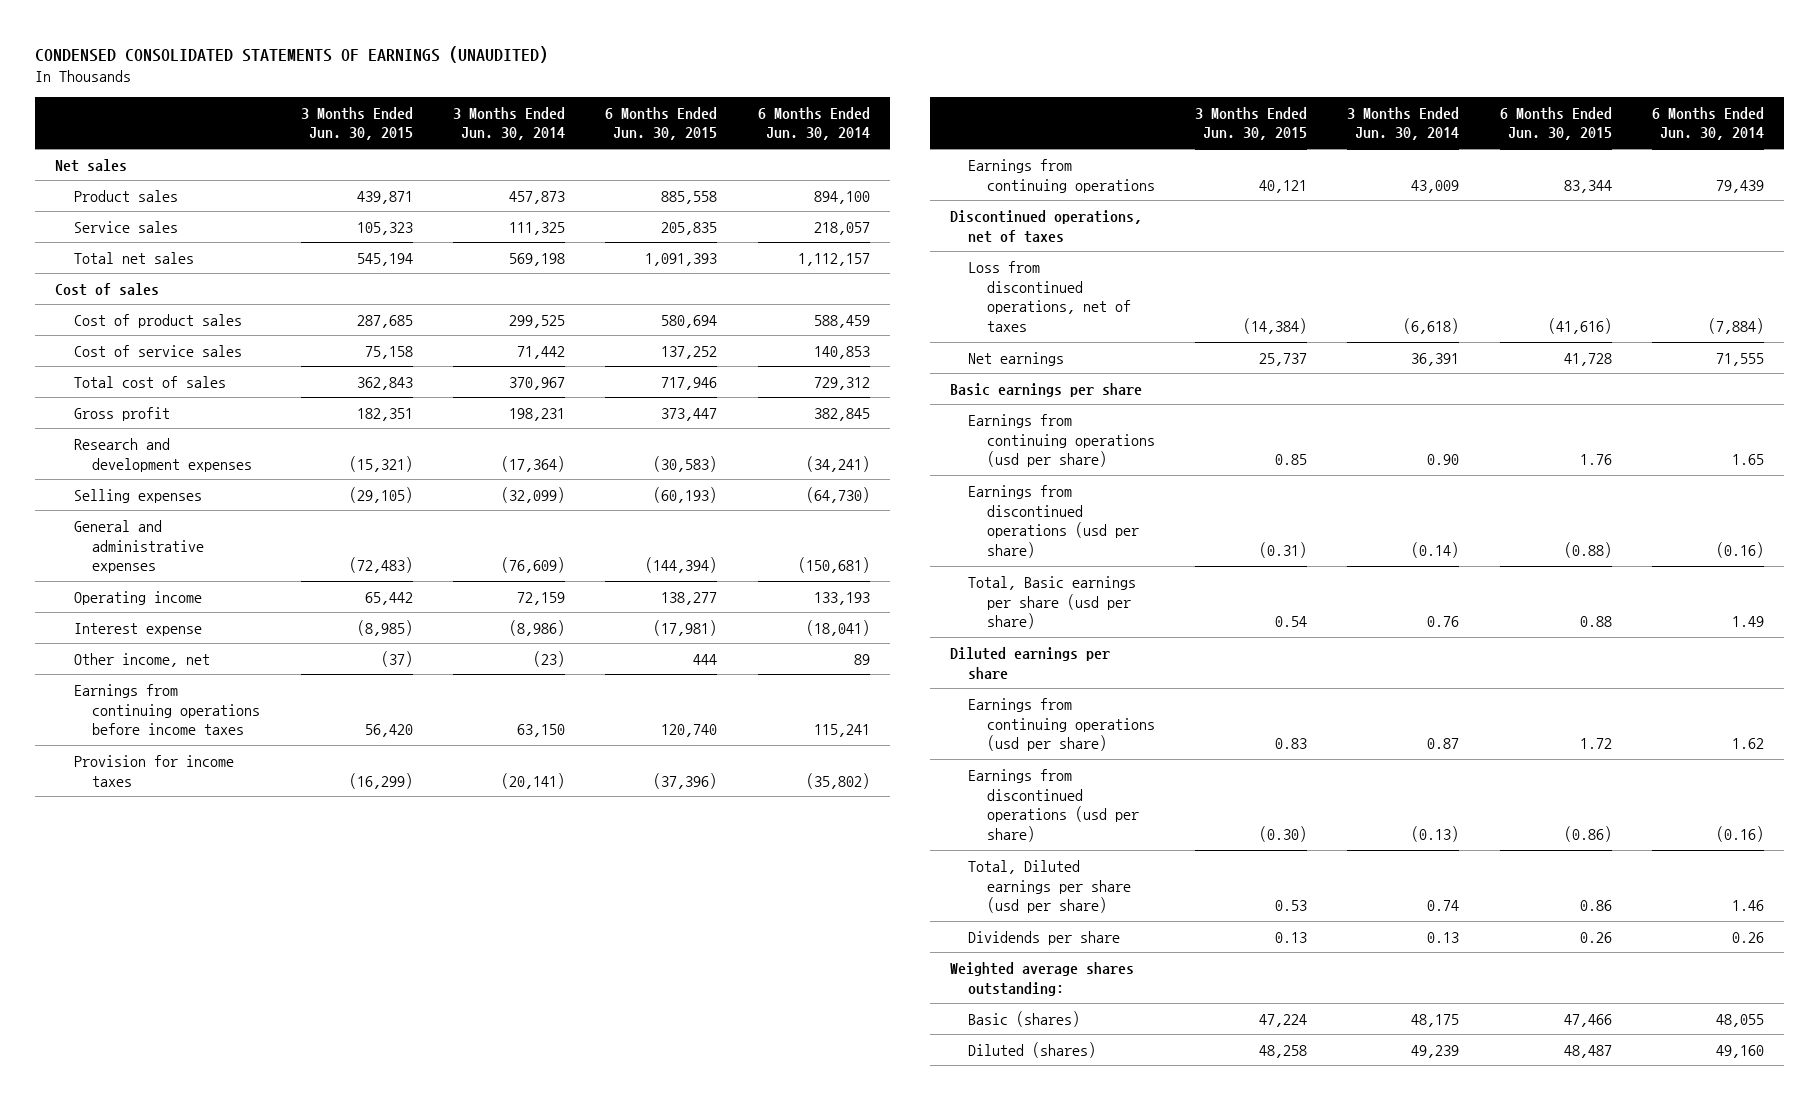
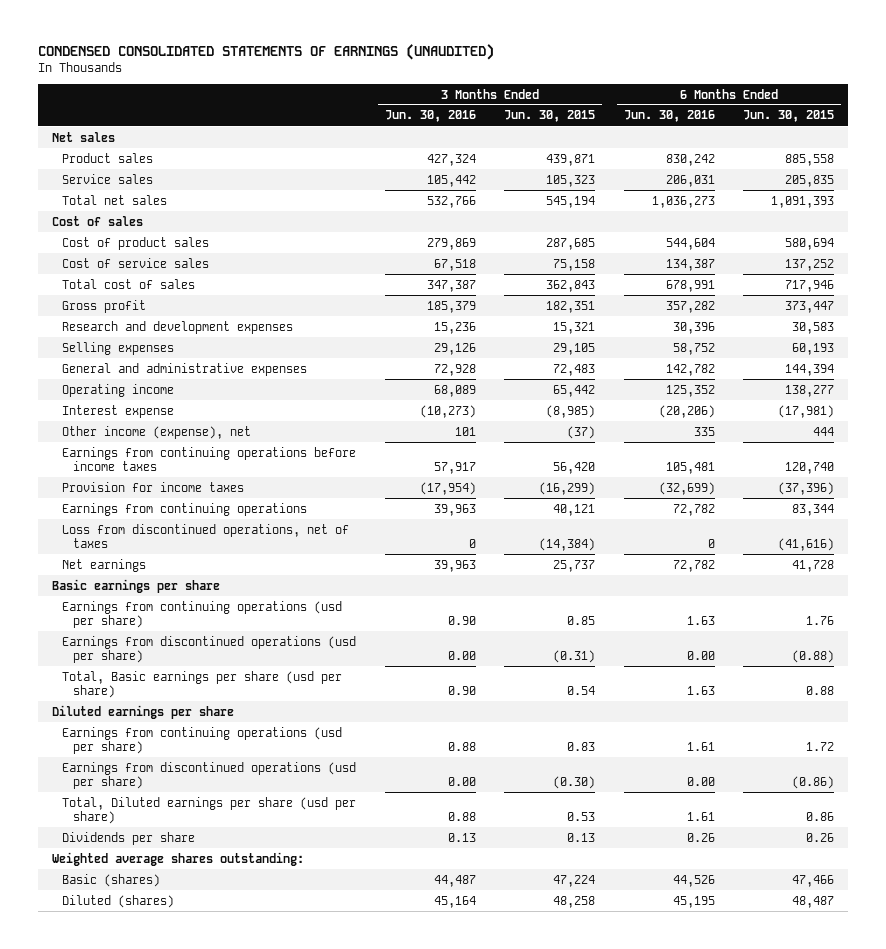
- | 3 Months Ended Jun. 30, 2015 | 3 Months Ended Jun. 30, 2014 | 6 Months Ended Jun. 30, 2015 | 6 Months Ended Jun. 30, 2014
+ | 3 Months Ended Jun. 30, 2016 | 3 Months Ended Jun. 30, 2015 | 6 Months Ended Jun. 30, 2016 | 6 Months Ended Jun. 30, 2015
- Research and development expenses | (15,321) | (17,364) | (30,583) | (34,241)
- Selling expenses | (29,105) | (32,099) | (60,193) | (64,730)
- General and administrative expenses | (72,483) | (76,609) | (144,394) | (150,681)
+ Research and development expenses | 15,236 | 15,321 | 30,396 | 30,583
+ Selling expenses | 29,126 | 29,105 | 58,752 | 60,193
+ General and administrative expenses | 72,928 | 72,483 | 142,782 | 144,394
- Other income, net | (37) | (23) | 444 | 89
+ Other income (expense), net | 101 | (37) | 335 | 444
- Discontinued operations, net of taxes

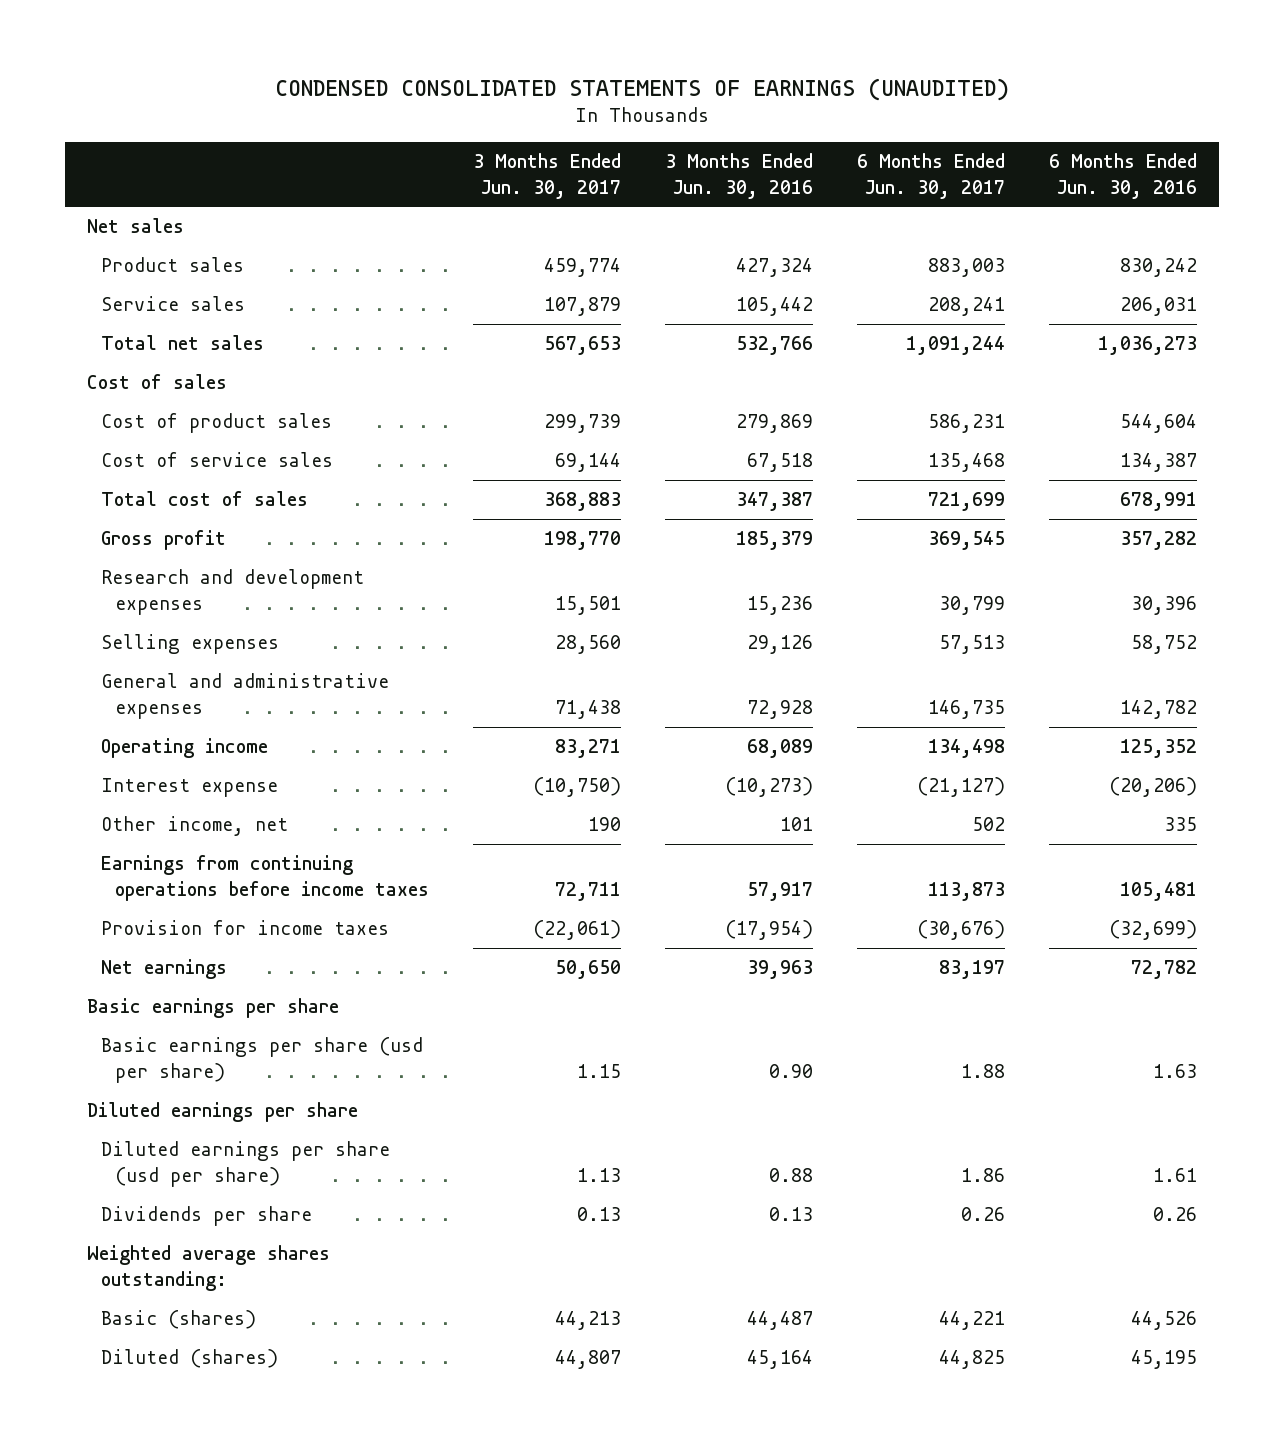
- | 3 Months Ended Jun. 30, 2016 | 3 Months Ended Jun. 30, 2015 | 6 Months Ended Jun. 30, 2016 | 6 Months Ended Jun. 30, 2015
+ | 3 Months Ended Jun. 30, 2017 | 3 Months Ended Jun. 30, 2016 | 6 Months Ended Jun. 30, 2017 | 6 Months Ended Jun. 30, 2016
- Other income (expense), net | 101 | (37) | 335 | 444
+ Other income, net | 190 | 101 | 502 | 335
- Earnings from continuing operations | 39,963 | 40,121 | 72,782 | 83,344
- Loss from discontinued operations, net of taxes | 0 | (14,384) | 0 | (41,616)
- Earnings from continuing operations (usd per share) | 0.90 | 0.85 | 1.63 | 1.76
- Earnings from discontinued operations (usd per share) | 0.00 | (0.31) | 0.00 | (0.88)
- Total, Basic earnings per share (usd per share) | 0.90 | 0.54 | 1.63 | 0.88
+ Basic earnings per share (usd per share) | 1.15 | 0.90 | 1.88 | 1.63
- Earnings from continuing operations (usd per share) | 0.88 | 0.83 | 1.61 | 1.72
- Earnings from discontinued operations (usd per share) | 0.00 | (0.30) | 0.00 | (0.86)
- Total, Diluted earnings per share (usd per share) | 0.88 | 0.53 | 1.61 | 0.86
+ Diluted earnings per share (usd per share) | 1.13 | 0.88 | 1.86 | 1.61

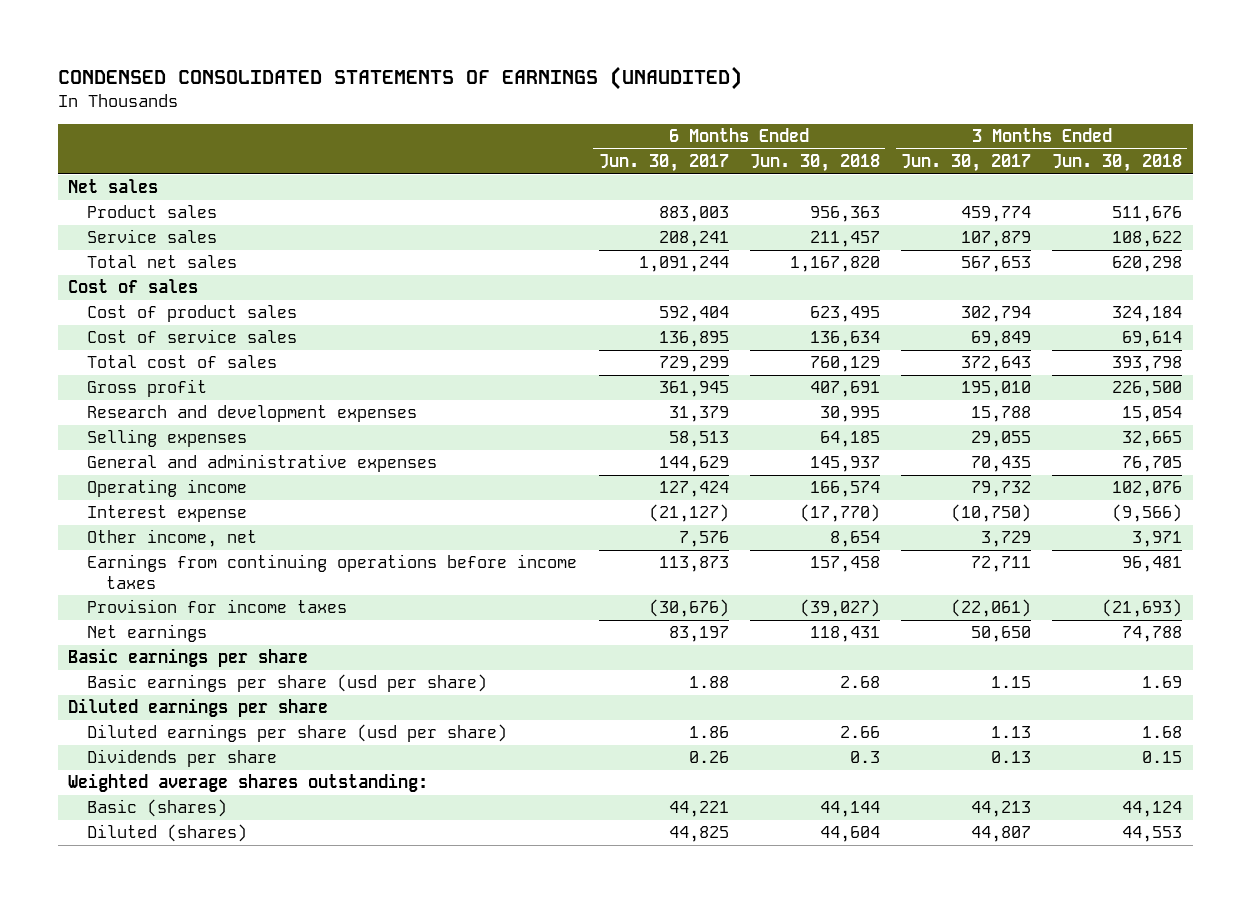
- | 3 Months Ended Jun. 30, 2017 | 3 Months Ended Jun. 30, 2016 | 6 Months Ended Jun. 30, 2017 | 6 Months Ended Jun. 30, 2016
+ | 6 Months Ended Jun. 30, 2017 | 6 Months Ended Jun. 30, 2018 | 3 Months Ended Jun. 30, 2017 | 3 Months Ended Jun. 30, 2018
- Cost of product sales | 299,739 | 279,869 | 586,231 | 544,604
- Cost of service sales | 69,144 | 67,518 | 135,468 | 134,387
- Total cost of sales | 368,883 | 347,387 | 721,699 | 678,991
- Gross profit | 198,770 | 185,379 | 369,545 | 357,282
- Research and development expenses | 15,501 | 15,236 | 30,799 | 30,396
- Selling expenses | 28,560 | 29,126 | 57,513 | 58,752
- General and administrative expenses | 71,438 | 72,928 | 146,735 | 142,782
- Operating income | 83,271 | 68,089 | 134,498 | 125,352
+ Cost of product sales | 592,404 | 623,495 | 302,794 | 324,184
+ Cost of service sales | 136,895 | 136,634 | 69,849 | 69,614
+ Total cost of sales | 729,299 | 760,129 | 372,643 | 393,798
+ Gross profit | 361,945 | 407,691 | 195,010 | 226,500
+ Research and development expenses | 31,379 | 30,995 | 15,788 | 15,054
+ Selling expenses | 58,513 | 64,185 | 29,055 | 32,665
+ General and administrative expenses | 144,629 | 145,937 | 70,435 | 76,705
+ Operating income | 127,424 | 166,574 | 79,732 | 102,076
- Other income, net | 190 | 101 | 502 | 335
+ Other income, net | 7,576 | 8,654 | 3,729 | 3,971

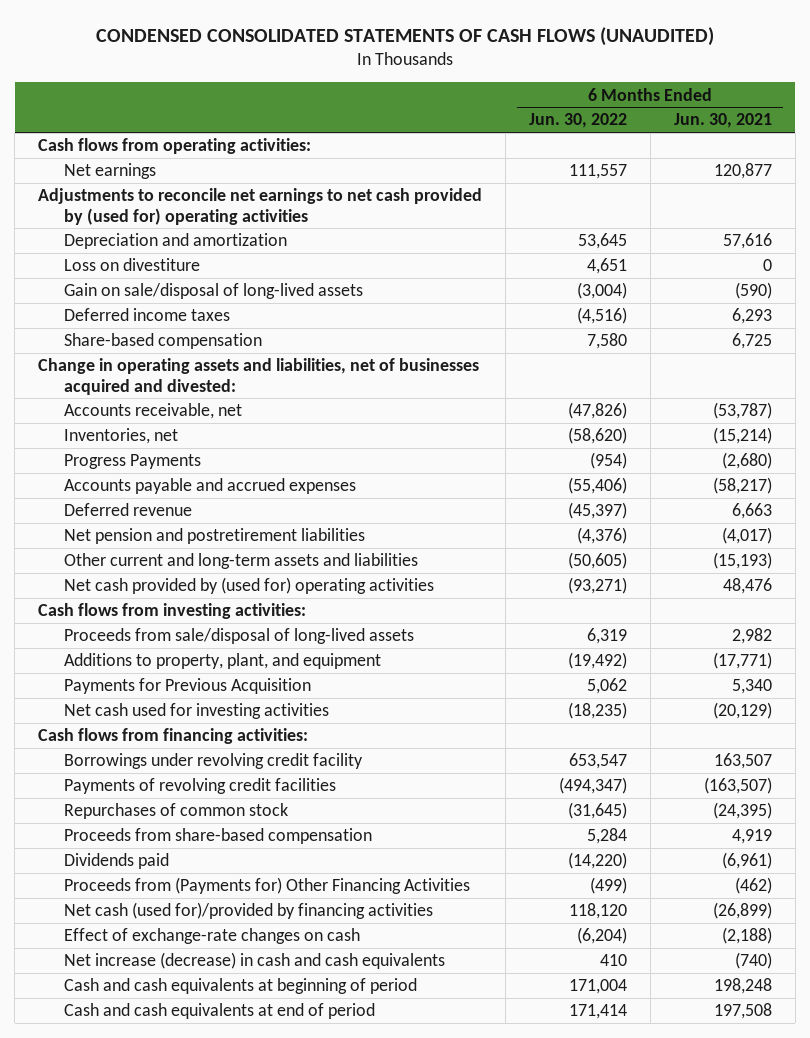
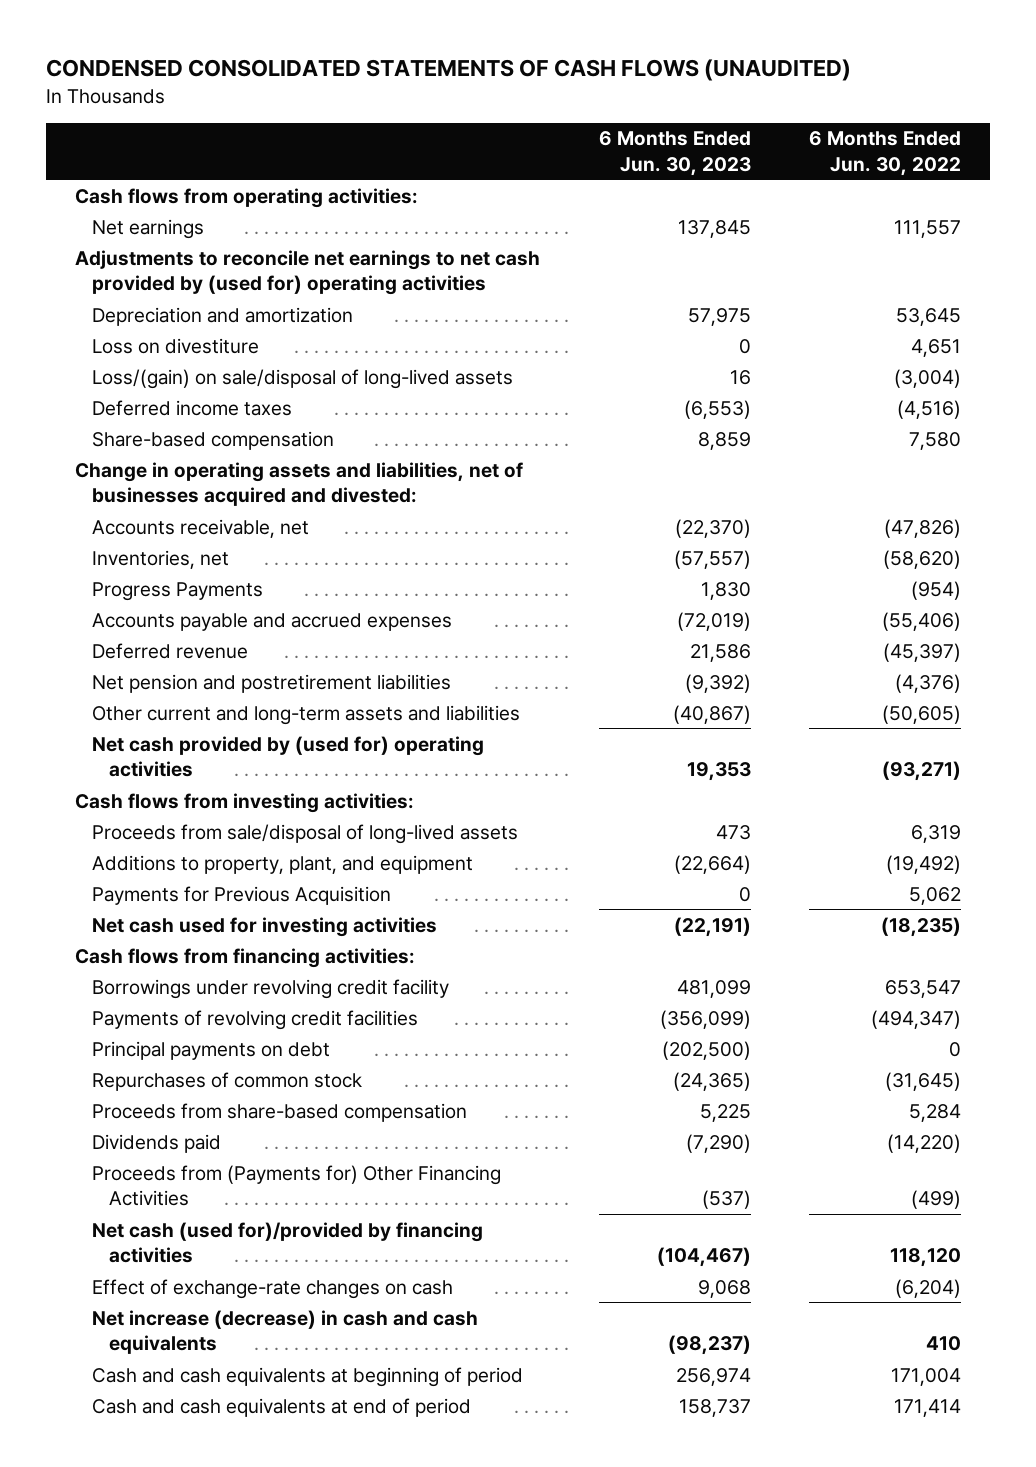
- | 6 Months Ended Jun. 30, 2022 | 6 Months Ended Jun. 30, 2021
+ | 6 Months Ended Jun. 30, 2023 | 6 Months Ended Jun. 30, 2022
- Gain on sale/disposal of long-lived assets | (3,004) | (590)
+ Loss/(gain) on sale/disposal of long-lived assets | 16 | (3,004)
+ Principal payments on debt | (202,500) | 0

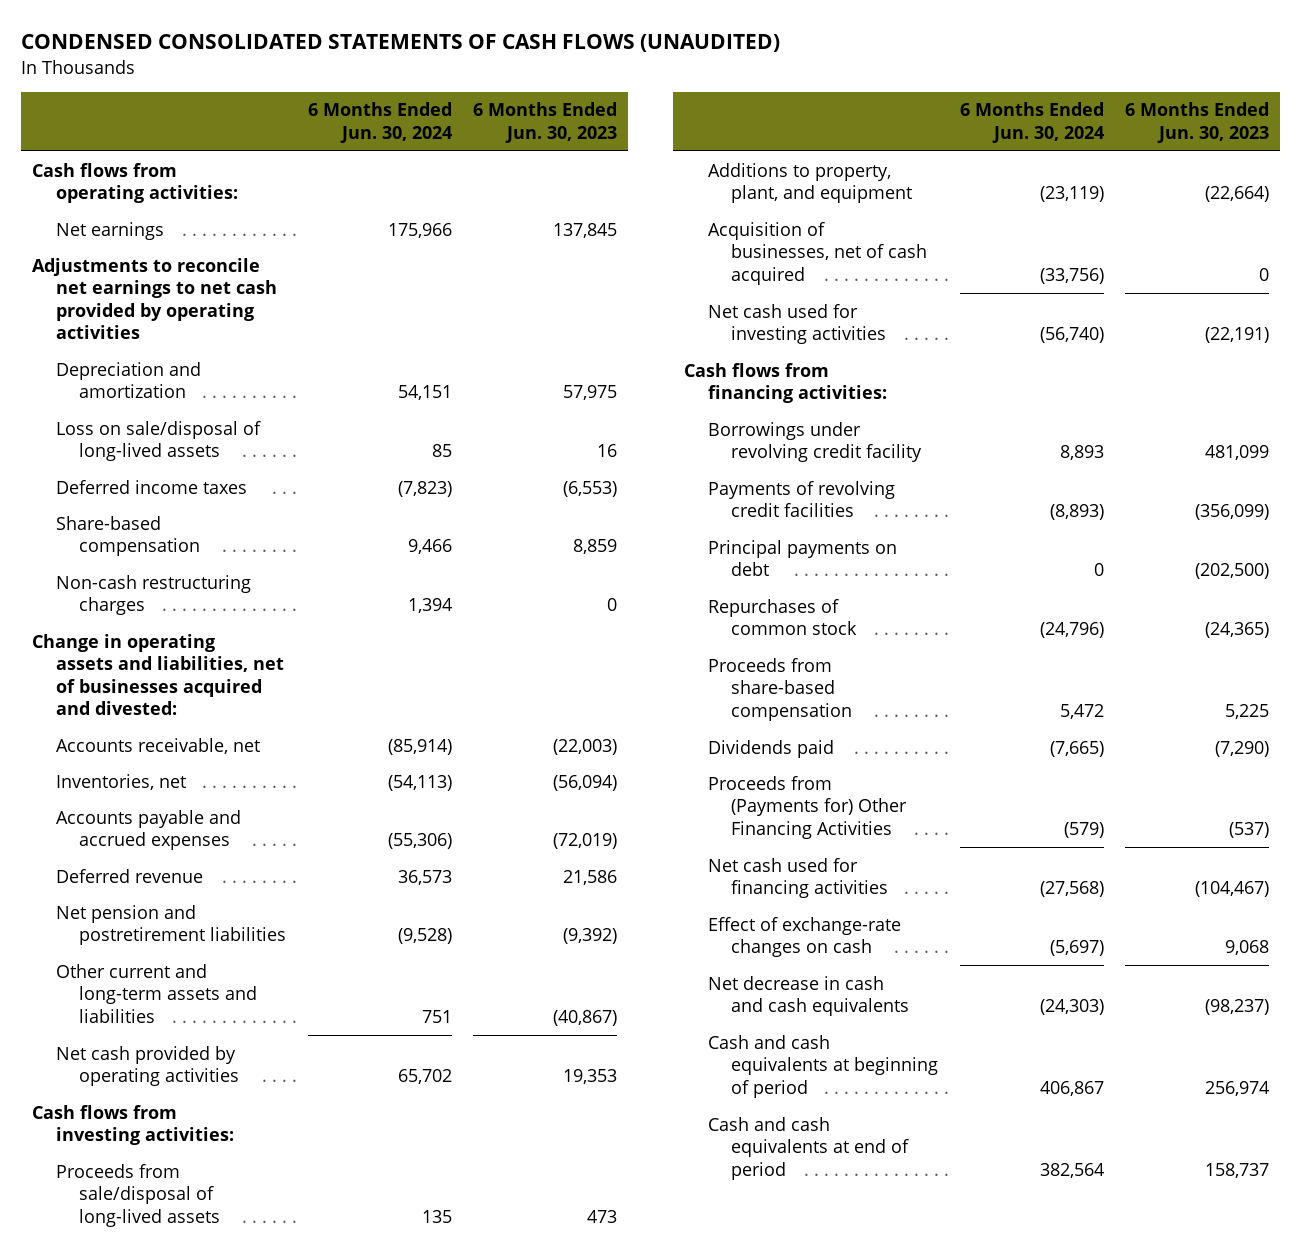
- | 6 Months Ended Jun. 30, 2023 | 6 Months Ended Jun. 30, 2022
+ | 6 Months Ended Jun. 30, 2024 | 6 Months Ended Jun. 30, 2023
- Adjustments to reconcile net earnings to net cash provided by (used for) operating activities
+ Adjustments to reconcile net earnings to net cash provided by operating activities
- Loss on divestiture | 0 | 4,651
- Loss/(gain) on sale/disposal of long-lived assets | 16 | (3,004)
+ Loss on sale/disposal of long-lived assets | 85 | 16
+ Non-cash restructuring charges | 1,394 | 0
- Accounts receivable, net | (22,370) | (47,826)
- Inventories, net | (57,557) | (58,620)
- Progress Payments | 1,830 | (954)
+ Accounts receivable, net | (85,914) | (22,003)
+ Inventories, net | (54,113) | (56,094)
- Net cash provided by (used for) operating activities | 19,353 | (93,271)
+ Net cash provided by operating activities | 65,702 | 19,353
- Payments for Previous Acquisition | 0 | 5,062
+ Acquisition of businesses, net of cash acquired | (33,756) | 0
- Net cash (used for)/provided by financing activities | (104,467) | 118,120
+ Net cash used for financing activities | (27,568) | (104,467)
- Net increase (decrease) in cash and cash equivalents | (98,237) | 410
+ Net decrease in cash and cash equivalents | (24,303) | (98,237)

